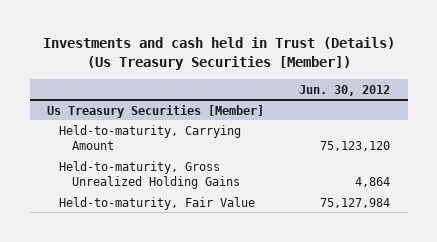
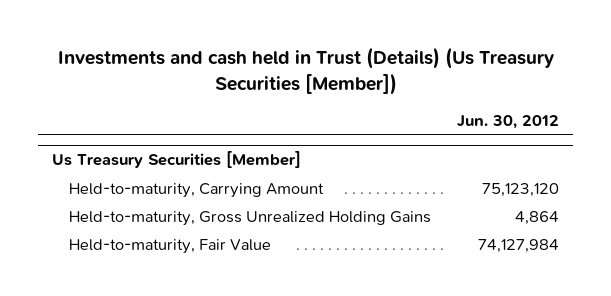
@ Us Treasury Securities [Member]
- Held-to-maturity, Fair Value | 75,127,984
+ Held-to-maturity, Fair Value | 74,127,984

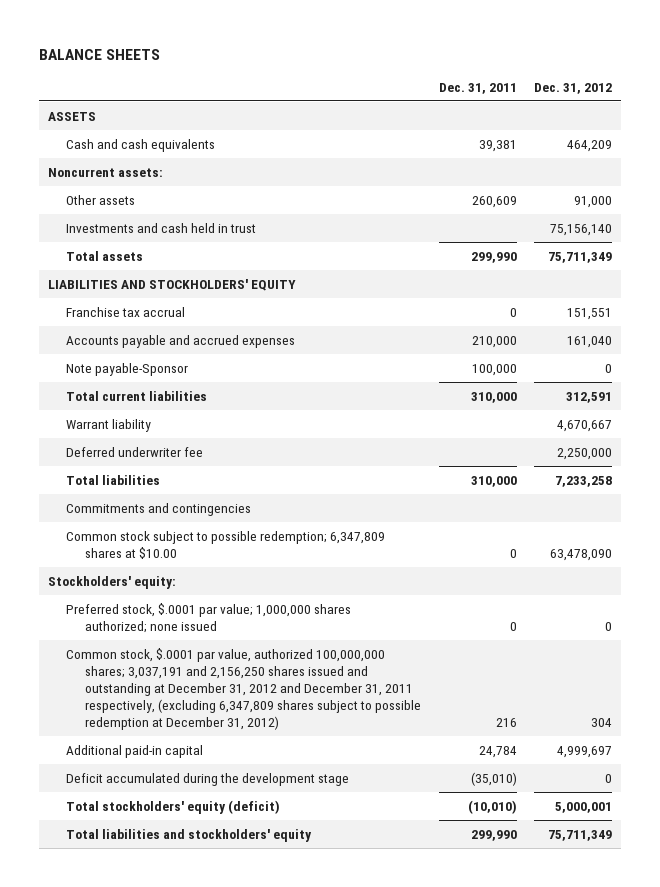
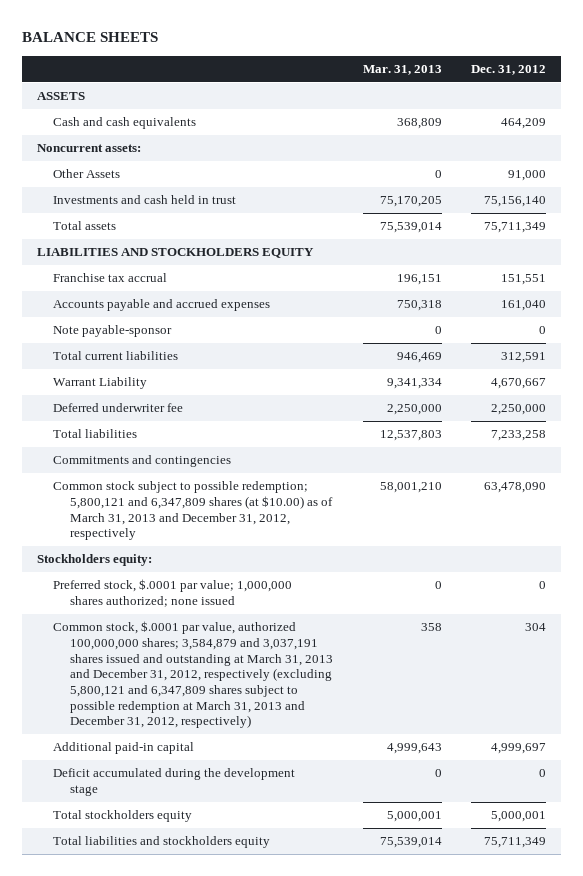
- | Dec. 31, 2011 | Dec. 31, 2012
+ | Mar. 31, 2013 | Dec. 31, 2012
- Other assets | 260,609 | 91,000
+ Other Assets | 0 | 91,000
- LIABILITIES AND STOCKHOLDERS' EQUITY
+ LIABILITIES AND STOCKHOLDERS EQUITY
- Note payable-Sponsor | 100,000 | 0
+ Note payable-sponsor | 0 | 0
- Warrant liability | | 4,670,667
+ Warrant Liability | 9,341,334 | 4,670,667
- Common stock subject to possible redemption; 6,347,809 shares at $10.00 | 0 | 63,478,090
- Stockholders' equity:
+ Common stock subject to possible redemption; 5,800,121 and 6,347,809 shares (at $10.00) as of March 31, 2013 and December 31, 2012, respectively | 58,001,210 | 63,478,090
+ Stockholders equity:
- Common stock, $.0001 par value, authorized 100,000,000 shares; 3,037,191 and 2,156,250 shares issued and outstanding at December 31, 2012 and December 31, 2011 respectively, (excluding 6,347,809 shares subject to possible redemption at December 31, 2012) | 216 | 304
+ Common stock, $.0001 par value, authorized 100,000,000 shares; 3,584,879 and 3,037,191 shares issued and outstanding at March 31, 2013 and December 31, 2012, respectively (excluding 5,800,121 and 6,347,809 shares subject to possible redemption at March 31, 2013 and December 31, 2012, respectively) | 358 | 304
- Total stockholders' equity (deficit) | (10,010) | 5,000,001
- Total liabilities and stockholders' equity | 299,990 | 75,711,349
+ Total stockholders equity | 5,000,001 | 5,000,001
+ Total liabilities and stockholders equity | 75,539,014 | 75,711,349

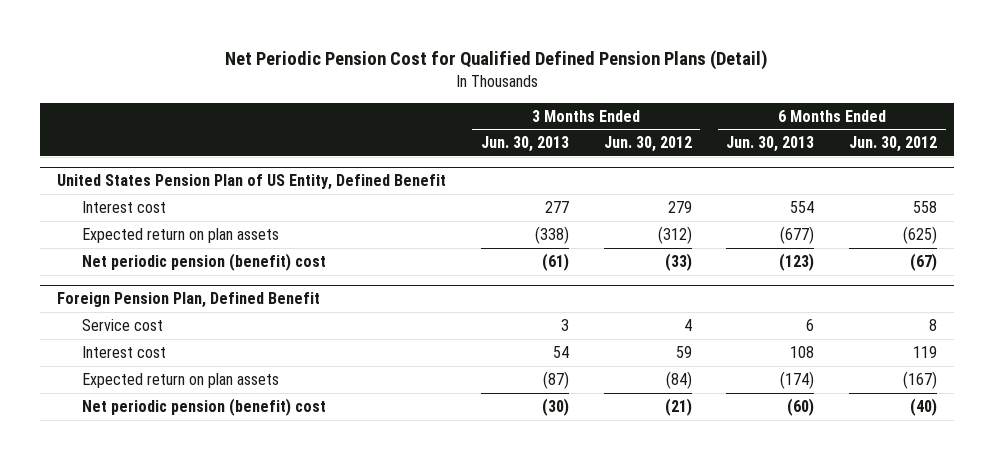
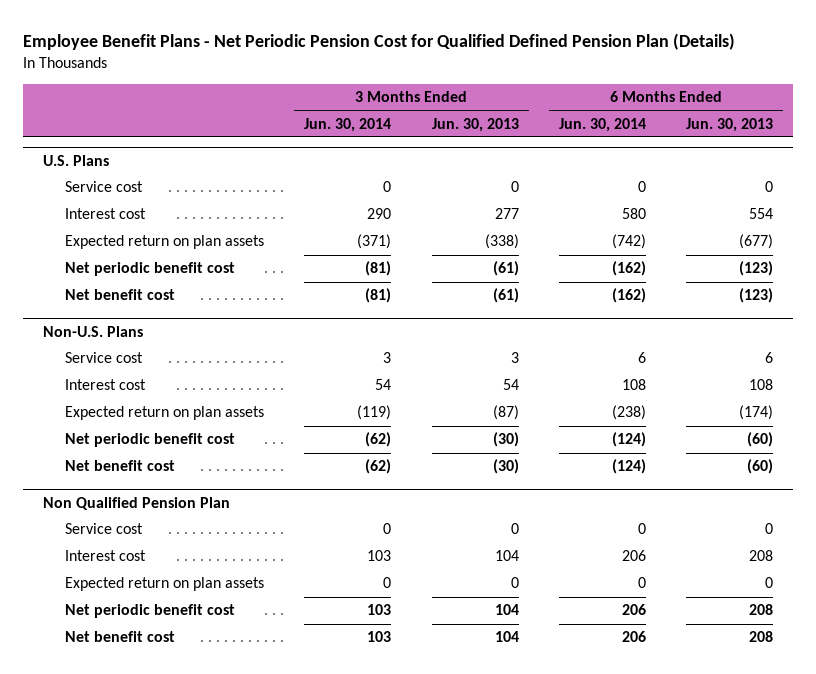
- Net Periodic Pension Cost for Qualified Defined Pension Plans (Detail)
+ Employee Benefit Plans - Net Periodic Pension Cost for Qualified Defined Pension Plan (Details)
- | 3 Months Ended Jun. 30, 2013 | 3 Months Ended Jun. 30, 2012 | 6 Months Ended Jun. 30, 2013 | 6 Months Ended Jun. 30, 2012
+ | 3 Months Ended Jun. 30, 2014 | 3 Months Ended Jun. 30, 2013 | 6 Months Ended Jun. 30, 2014 | 6 Months Ended Jun. 30, 2013
- United States Pension Plan of US Entity, Defined Benefit
+ U.S. Plans
+ Service cost | 0 | 0 | 0 | 0
- Net periodic pension (benefit) cost | (61) | (33) | (123) | (67)
- Foreign Pension Plan, Defined Benefit
+ Net periodic benefit cost | (81) | (61) | (162) | (123)
+ Net benefit cost | (81) | (61) | (162) | (123)
+ Non-U.S. Plans
- Net periodic pension (benefit) cost | (30) | (21) | (60) | (40)
+ Net periodic benefit cost | (62) | (30) | (124) | (60)
+ Net benefit cost | (62) | (30) | (124) | (60)
+ Non Qualified Pension Plan
+ Service cost | 0 | 0 | 0 | 0
+ Interest cost | 103 | 104 | 206 | 208
+ Expected return on plan assets | 0 | 0 | 0 | 0
+ Net periodic benefit cost | 103 | 104 | 206 | 208
+ Net benefit cost | 103 | 104 | 206 | 208

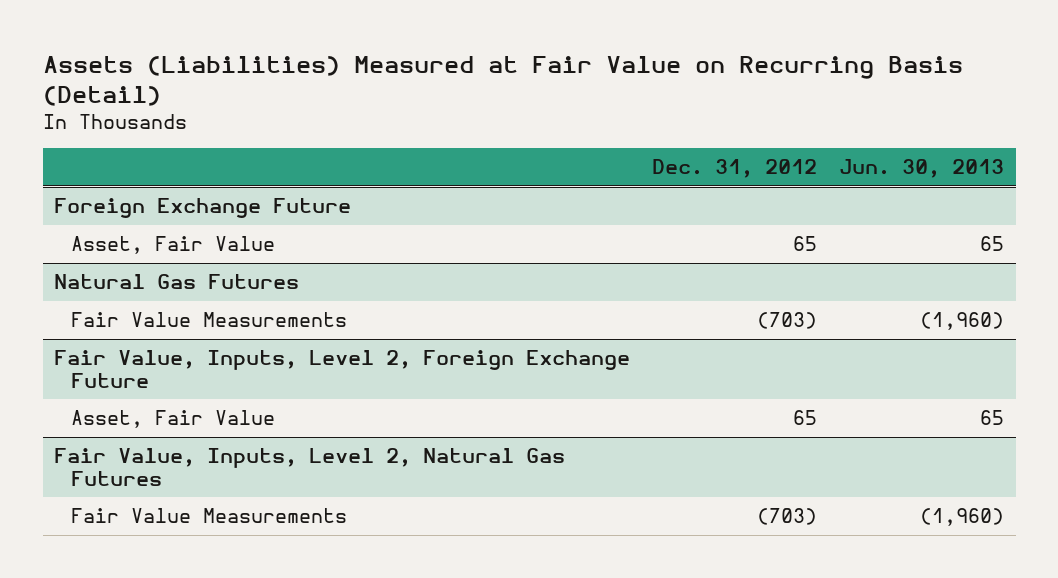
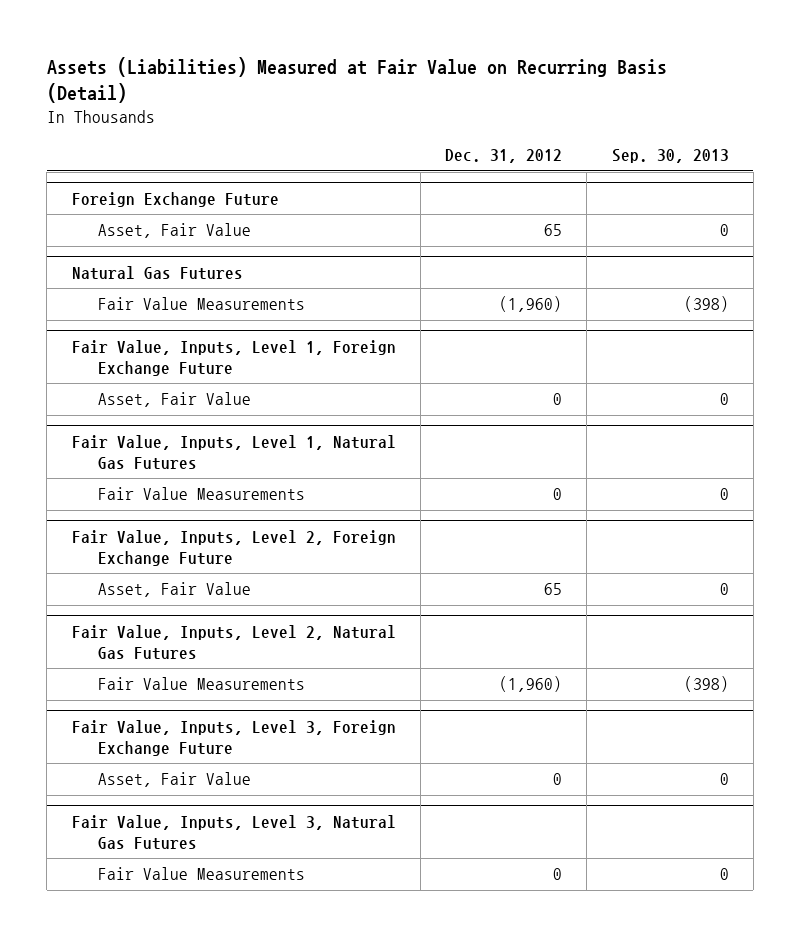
- | Dec. 31, 2012 | Jun. 30, 2013
+ | Dec. 31, 2012 | Sep. 30, 2013
@ Natural Gas Futures
- Fair Value Measurements | (703) | (1,960)
+ Fair Value Measurements | (1,960) | (398)
+ Fair Value, Inputs, Level 1, Foreign Exchange Future
+ Asset, Fair Value | 0 | 0
+ Fair Value, Inputs, Level 1, Natural Gas Futures
+ Fair Value Measurements | 0 | 0
@ Fair Value, Inputs, Level 2, Natural Gas Futures
- Fair Value Measurements | (703) | (1,960)
+ Fair Value Measurements | (1,960) | (398)
+ Fair Value, Inputs, Level 3, Foreign Exchange Future
+ Asset, Fair Value | 0 | 0
+ Fair Value, Inputs, Level 3, Natural Gas Futures
+ Fair Value Measurements | 0 | 0

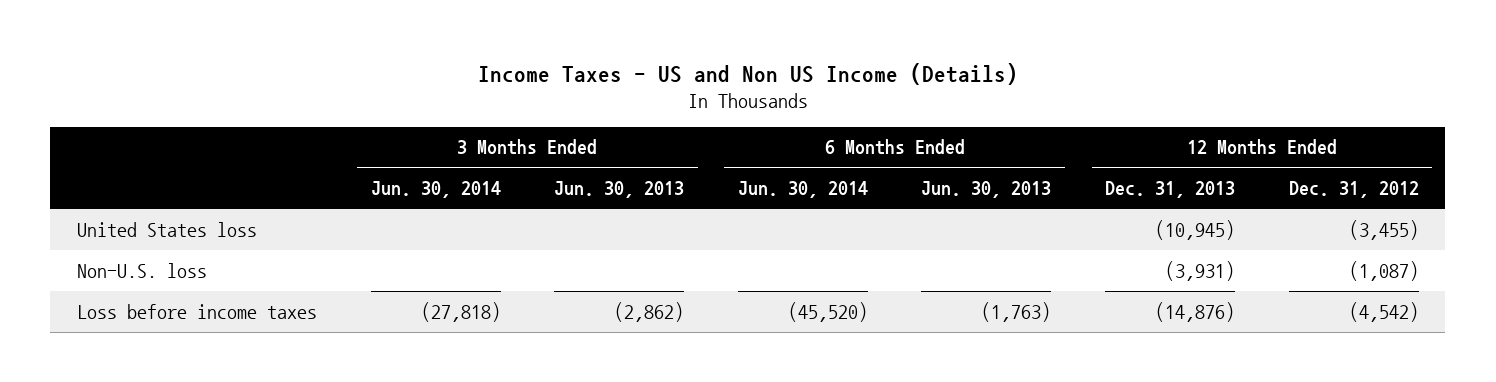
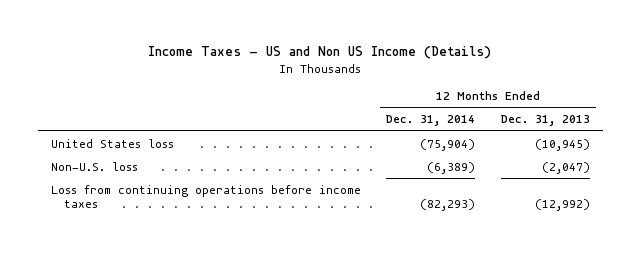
- | 3 Months Ended Jun. 30, 2014 | 3 Months Ended Jun. 30, 2013 | 6 Months Ended Jun. 30, 2014 | 6 Months Ended Jun. 30, 2013 | 12 Months Ended Dec. 31, 2013 | 12 Months Ended Dec. 31, 2012
+ | 12 Months Ended Dec. 31, 2014 | 12 Months Ended Dec. 31, 2013
- Non-U.S. loss | | | | | (3,931) | (1,087)
- Loss before income taxes | (27,818) | (2,862) | (45,520) | (1,763) | (14,876) | (4,542)
+ Non-U.S. loss | (6,389) | (2,047)
+ Loss from continuing operations before income taxes | (82,293) | (12,992)

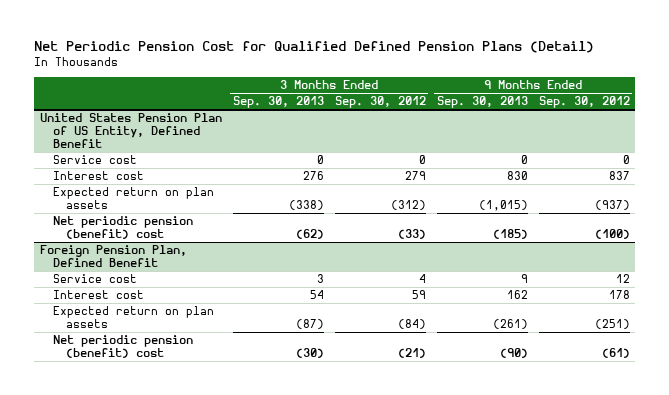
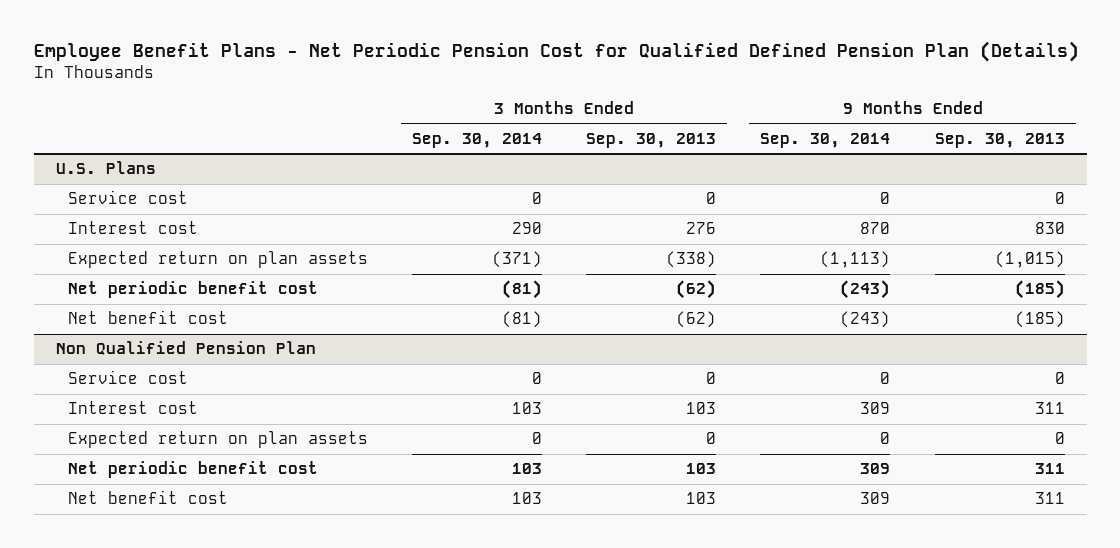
- Net Periodic Pension Cost for Qualified Defined Pension Plans (Detail)
+ Employee Benefit Plans - Net Periodic Pension Cost for Qualified Defined Pension Plan (Details)
- | 3 Months Ended Sep. 30, 2013 | 3 Months Ended Sep. 30, 2012 | 9 Months Ended Sep. 30, 2013 | 9 Months Ended Sep. 30, 2012
+ | 3 Months Ended Sep. 30, 2014 | 3 Months Ended Sep. 30, 2013 | 9 Months Ended Sep. 30, 2014 | 9 Months Ended Sep. 30, 2013
- United States Pension Plan of US Entity, Defined Benefit
+ U.S. Plans
- Net periodic pension (benefit) cost | (62) | (33) | (185) | (100)
- Foreign Pension Plan, Defined Benefit
- Service cost | 3 | 4 | 9 | 12
- Interest cost | 54 | 59 | 162 | 178
- Expected return on plan assets | (87) | (84) | (261) | (251)
- Net periodic pension (benefit) cost | (30) | (21) | (90) | (61)
+ Net periodic benefit cost | (81) | (62) | (243) | (185)
+ Net benefit cost | (81) | (62) | (243) | (185)
+ Non Qualified Pension Plan
+ Service cost | 0 | 0 | 0 | 0
+ Interest cost | 103 | 103 | 309 | 311
+ Expected return on plan assets | 0 | 0 | 0 | 0
+ Net periodic benefit cost | 103 | 103 | 309 | 311
+ Net benefit cost | 103 | 103 | 309 | 311

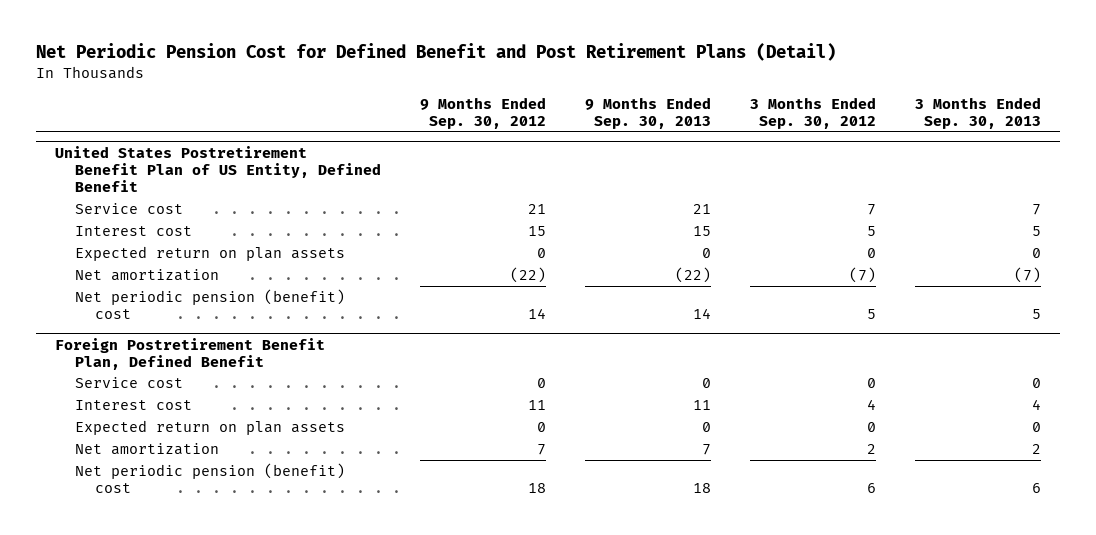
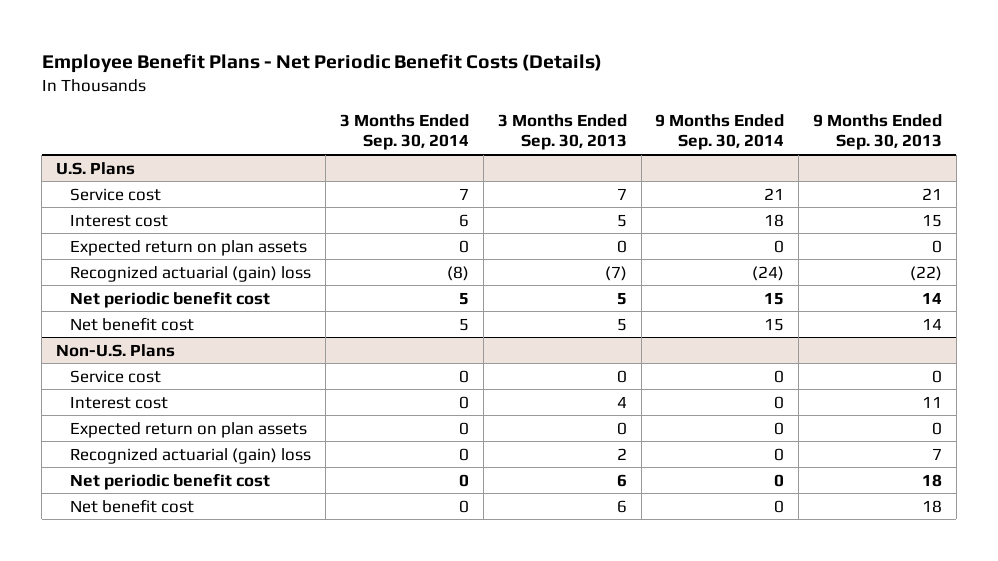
- Net Periodic Pension Cost for Defined Benefit and Post Retirement Plans (Detail)
+ Employee Benefit Plans - Net Periodic Benefit Costs (Details)
- | 9 Months Ended Sep. 30, 2012 | 9 Months Ended Sep. 30, 2013 | 3 Months Ended Sep. 30, 2012 | 3 Months Ended Sep. 30, 2013
+ | 3 Months Ended Sep. 30, 2014 | 3 Months Ended Sep. 30, 2013 | 9 Months Ended Sep. 30, 2014 | 9 Months Ended Sep. 30, 2013
- United States Postretirement Benefit Plan of US Entity, Defined Benefit
+ U.S. Plans
- Net amortization | (22) | (22) | (7) | (7)
- Net periodic pension (benefit) cost | 14 | 14 | 5 | 5
- Foreign Postretirement Benefit Plan, Defined Benefit
+ Recognized actuarial (gain) loss | (8) | (7) | (24) | (22)
+ Net periodic benefit cost | 5 | 5 | 15 | 14
+ Net benefit cost | 5 | 5 | 15 | 14
+ Non-U.S. Plans
- Net amortization | 7 | 7 | 2 | 2
- Net periodic pension (benefit) cost | 18 | 18 | 6 | 6
+ Recognized actuarial (gain) loss | 0 | 2 | 0 | 7
+ Net periodic benefit cost | 0 | 6 | 0 | 18
+ Net benefit cost | 0 | 6 | 0 | 18

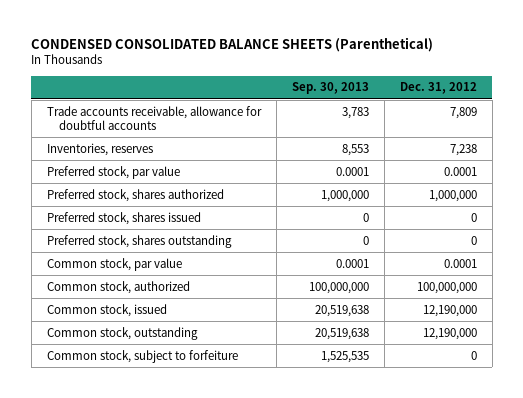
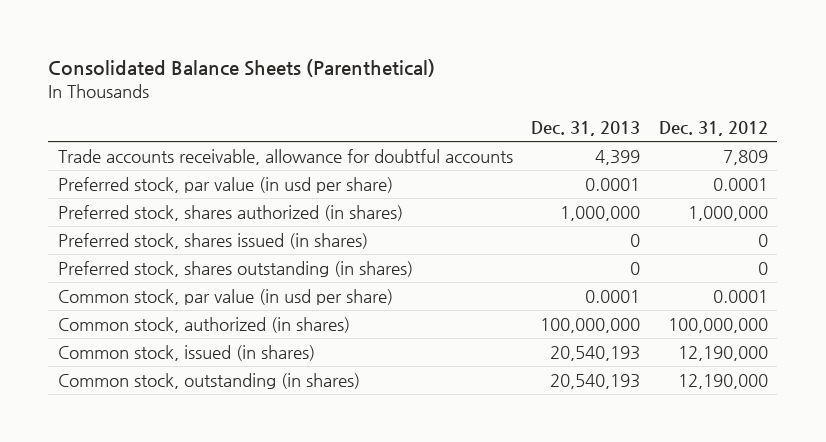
- CONDENSED CONSOLIDATED BALANCE SHEETS (Parenthetical)
+ Consolidated Balance Sheets (Parenthetical)
- | Sep. 30, 2013 | Dec. 31, 2012
+ | Dec. 31, 2013 | Dec. 31, 2012
- Inventories, reserves | 8,553 | 7,238
- Preferred stock, par value | 0.0001 | 0.0001
- Preferred stock, shares authorized | 1,000,000 | 1,000,000
- Preferred stock, shares issued | 0 | 0
- Preferred stock, shares outstanding | 0 | 0
- Common stock, par value | 0.0001 | 0.0001
- Common stock, authorized | 100,000,000 | 100,000,000
- Common stock, issued | 20,519,638 | 12,190,000
- Common stock, outstanding | 20,519,638 | 12,190,000
- Common stock, subject to forfeiture | 1,525,535 | 0
+ Preferred stock, par value (in usd per share) | 0.0001 | 0.0001
+ Preferred stock, shares authorized (in shares) | 1,000,000 | 1,000,000
+ Preferred stock, shares issued (in shares) | 0 | 0
+ Preferred stock, shares outstanding (in shares) | 0 | 0
+ Common stock, par value (in usd per share) | 0.0001 | 0.0001
+ Common stock, authorized (in shares) | 100,000,000 | 100,000,000
+ Common stock, issued (in shares) | 20,540,193 | 12,190,000
+ Common stock, outstanding (in shares) | 20,540,193 | 12,190,000

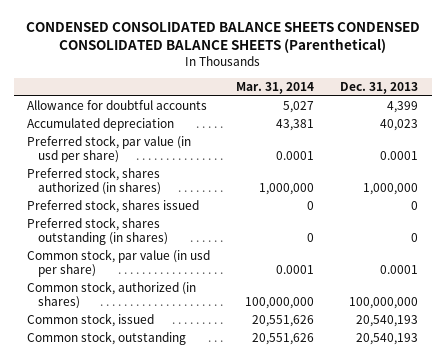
- Consolidated Balance Sheets (Parenthetical)
+ CONDENSED CONSOLIDATED BALANCE SHEETS CONDENSED CONSOLIDATED BALANCE SHEETS (Parenthetical)
- | Dec. 31, 2013 | Dec. 31, 2012
+ | Mar. 31, 2014 | Dec. 31, 2013
- Trade accounts receivable, allowance for doubtful accounts | 4,399 | 7,809
+ Allowance for doubtful accounts | 5,027 | 4,399
+ Accumulated depreciation | 43,381 | 40,023
- Preferred stock, shares issued (in shares) | 0 | 0
+ Preferred stock, shares issued | 0 | 0
- Common stock, issued (in shares) | 20,540,193 | 12,190,000
- Common stock, outstanding (in shares) | 20,540,193 | 12,190,000
+ Common stock, issued | 20,551,626 | 20,540,193
+ Common stock, outstanding | 20,551,626 | 20,540,193

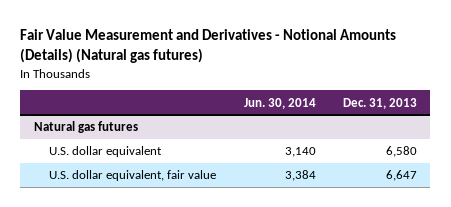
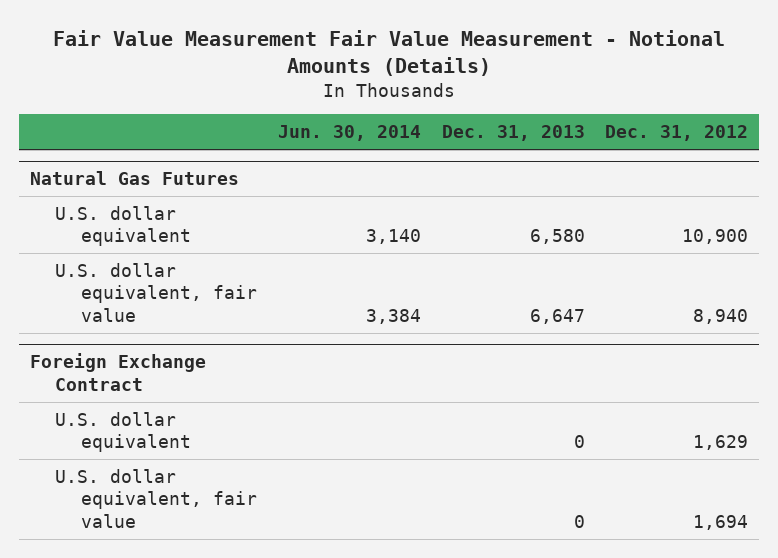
- Fair Value Measurement and Derivatives - Notional Amounts (Details) (Natural gas futures)
+ Fair Value Measurement Fair Value Measurement - Notional Amounts (Details)
- | Jun. 30, 2014 | Dec. 31, 2013
+ | Jun. 30, 2014 | Dec. 31, 2013 | Dec. 31, 2012
- Natural gas futures
+ Natural Gas Futures
+ Foreign Exchange Contract
+ U.S. dollar equivalent | | 0 | 1,629
+ U.S. dollar equivalent, fair value | | 0 | 1,694

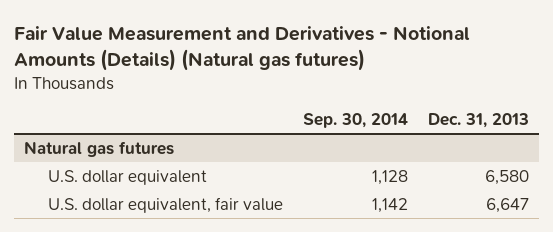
- Fair Value Measurement Fair Value Measurement - Notional Amounts (Details)
+ Fair Value Measurement and Derivatives - Notional Amounts (Details) (Natural gas futures)
- | Jun. 30, 2014 | Dec. 31, 2013 | Dec. 31, 2012
+ | Sep. 30, 2014 | Dec. 31, 2013
- Natural Gas Futures
+ Natural gas futures
- Foreign Exchange Contract
- U.S. dollar equivalent | | 0 | 1,629
- U.S. dollar equivalent, fair value | | 0 | 1,694

